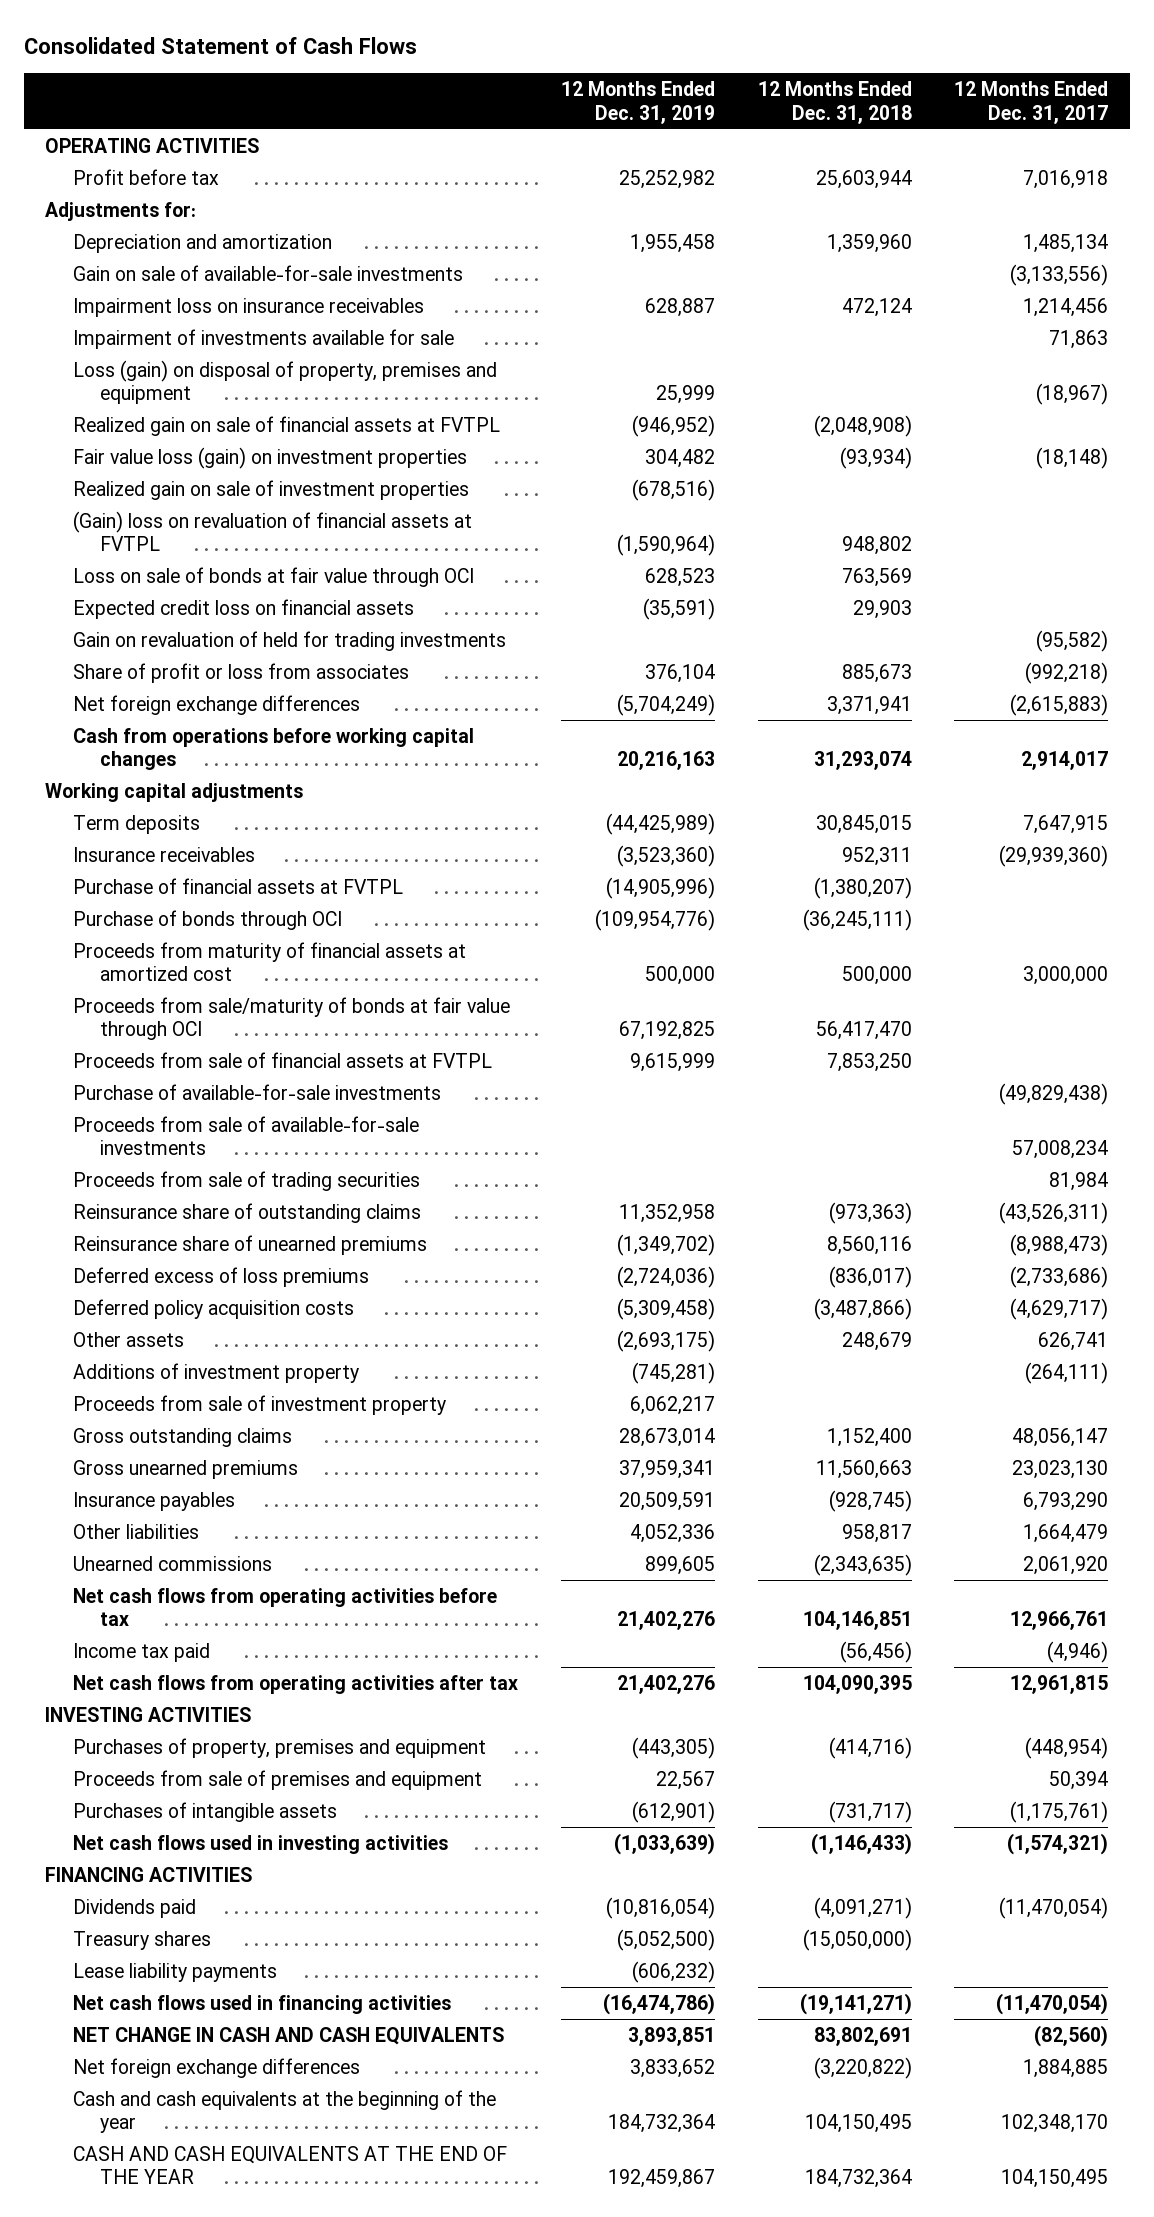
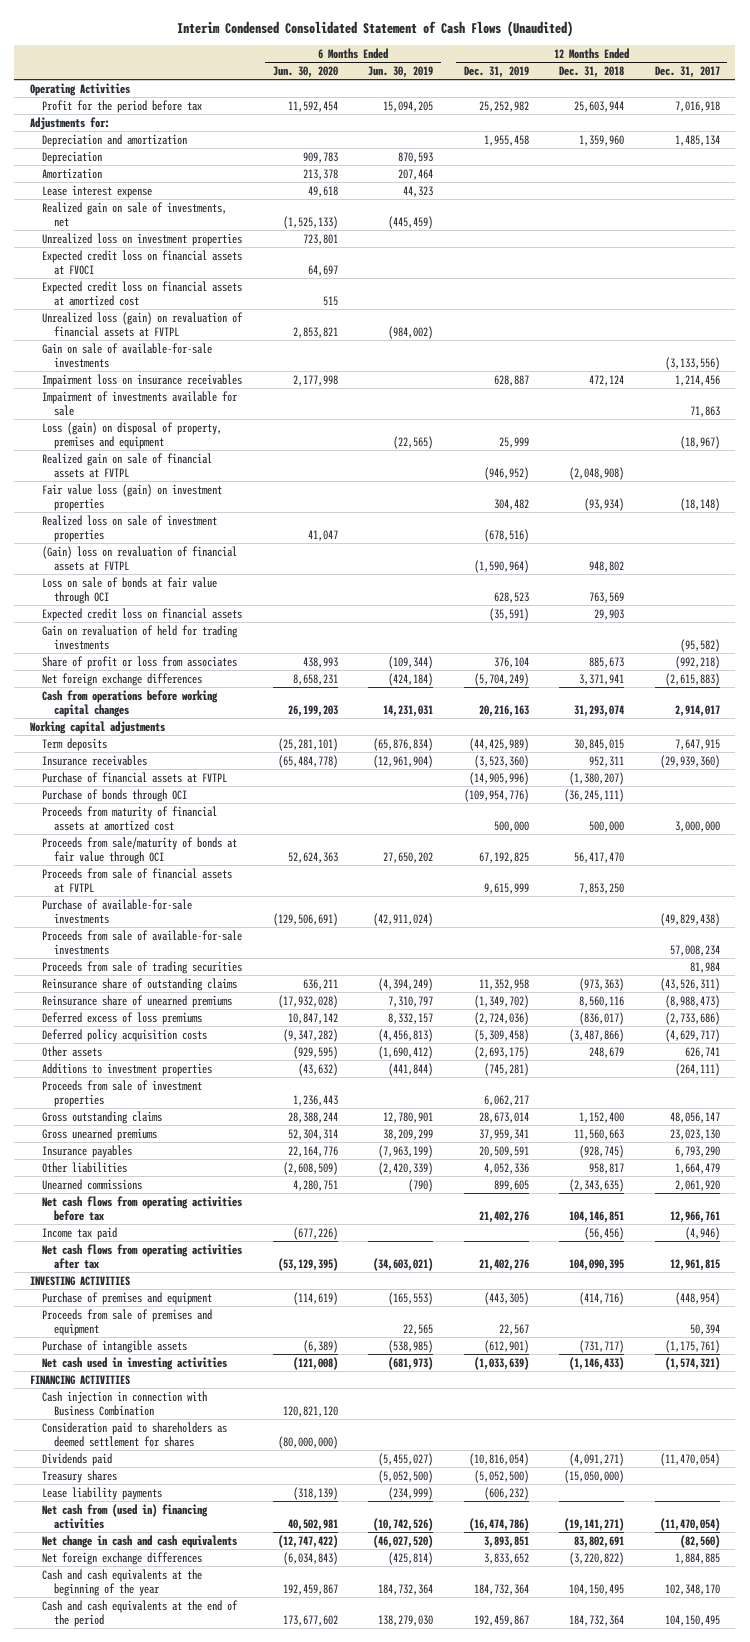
- Consolidated Statement of Cash Flows
+ Interim Condensed Consolidated Statement of Cash Flows (Unaudited)
- | 12 Months Ended Dec. 31, 2019 | 12 Months Ended Dec. 31, 2018 | 12 Months Ended Dec. 31, 2017
+ | 6 Months Ended Jun. 30, 2020 | 6 Months Ended Jun. 30, 2019 | 12 Months Ended Dec. 31, 2019 | 12 Months Ended Dec. 31, 2018 | 12 Months Ended Dec. 31, 2017
- OPERATING ACTIVITIES
- Profit before tax | 25,252,982 | 25,603,944 | 7,016,918
+ Operating Activities
+ Profit for the period before tax | 11,592,454 | 15,094,205 | 25,252,982 | 25,603,944 | 7,016,918
+ Depreciation | 909,783 | 870,593 | | |
+ Amortization | 213,378 | 207,464 | | |
+ Lease interest expense | 49,618 | 44,323 | | |
+ Realized gain on sale of investments, net | (1,525,133) | (445,459) | | |
+ Unrealized loss on investment properties | 723,801 | | | |
+ Expected credit loss on financial assets at FVOCI | 64,697 | | | |
+ Expected credit loss on financial assets at amortized cost | 515 | | | |
+ Unrealized loss (gain) on revaluation of financial assets at FVTPL | 2,853,821 | (984,002) | | |
- Realized gain on sale of investment properties | (678,516) | |
+ Realized loss on sale of investment properties | 41,047 | | (678,516) | |
- Additions of investment property | (745,281) | | (264,111)
- Proceeds from sale of investment property | 6,062,217 | |
+ Additions to investment properties | (43,632) | (441,844) | (745,281) | | (264,111)
+ Proceeds from sale of investment properties | 1,236,443 | | 6,062,217 | |
- Purchases of property, premises and equipment | (443,305) | (414,716) | (448,954)
+ Purchase of premises and equipment | (114,619) | (165,553) | (443,305) | (414,716) | (448,954)
- Purchases of intangible assets | (612,901) | (731,717) | (1,175,761)
- Net cash flows used in investing activities | (1,033,639) | (1,146,433) | (1,574,321)
+ Purchase of intangible assets | (6,389) | (538,985) | (612,901) | (731,717) | (1,175,761)
+ Net cash used in investing activities | (121,008) | (681,973) | (1,033,639) | (1,146,433) | (1,574,321)
+ Cash injection in connection with Business Combination | 120,821,120 | | | |
+ Consideration paid to shareholders as deemed settlement for shares | (80,000,000) | | | |
- Net cash flows used in financing activities | (16,474,786) | (19,141,271) | (11,470,054)
- NET CHANGE IN CASH AND CASH EQUIVALENTS | 3,893,851 | 83,802,691 | (82,560)
+ Net cash from (used in) financing activities | 40,502,981 | (10,742,526) | (16,474,786) | (19,141,271) | (11,470,054)
+ Net change in cash and cash equivalents | (12,747,422) | (46,027,520) | 3,893,851 | 83,802,691 | (82,560)
- CASH AND CASH EQUIVALENTS AT THE END OF THE YEAR | 192,459,867 | 184,732,364 | 104,150,495
+ Cash and cash equivalents at the end of the period | 173,677,602 | 138,279,030 | 192,459,867 | 184,732,364 | 104,150,495

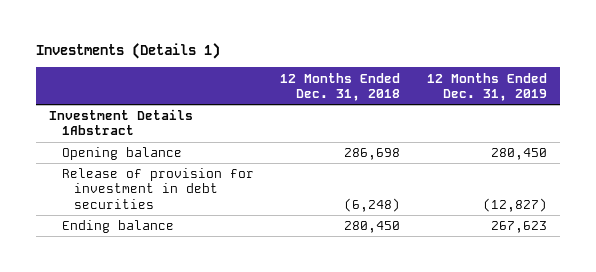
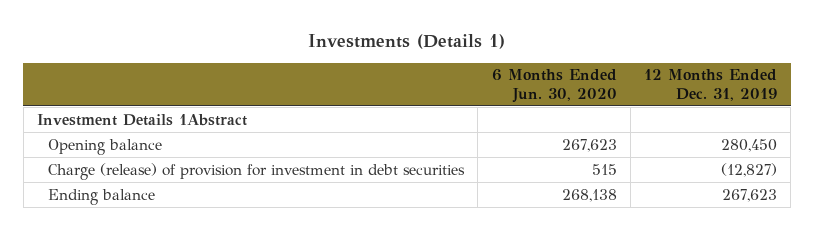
- | 12 Months Ended Dec. 31, 2018 | 12 Months Ended Dec. 31, 2019
+ | 6 Months Ended Jun. 30, 2020 | 12 Months Ended Dec. 31, 2019
- Release of provision for investment in debt securities | (6,248) | (12,827)
+ Charge (release) of provision for investment in debt securities | 515 | (12,827)

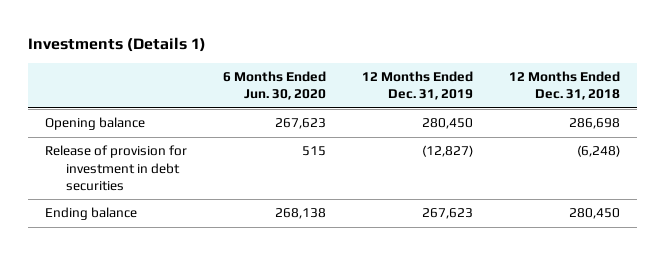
- | 6 Months Ended Jun. 30, 2020 | 12 Months Ended Dec. 31, 2019
+ | 6 Months Ended Jun. 30, 2020 | 12 Months Ended Dec. 31, 2019 | 12 Months Ended Dec. 31, 2018
- Investment Details 1Abstract
- Charge (release) of provision for investment in debt securities | 515 | (12,827)
+ Release of provision for investment in debt securities | 515 | (12,827) | (6,248)

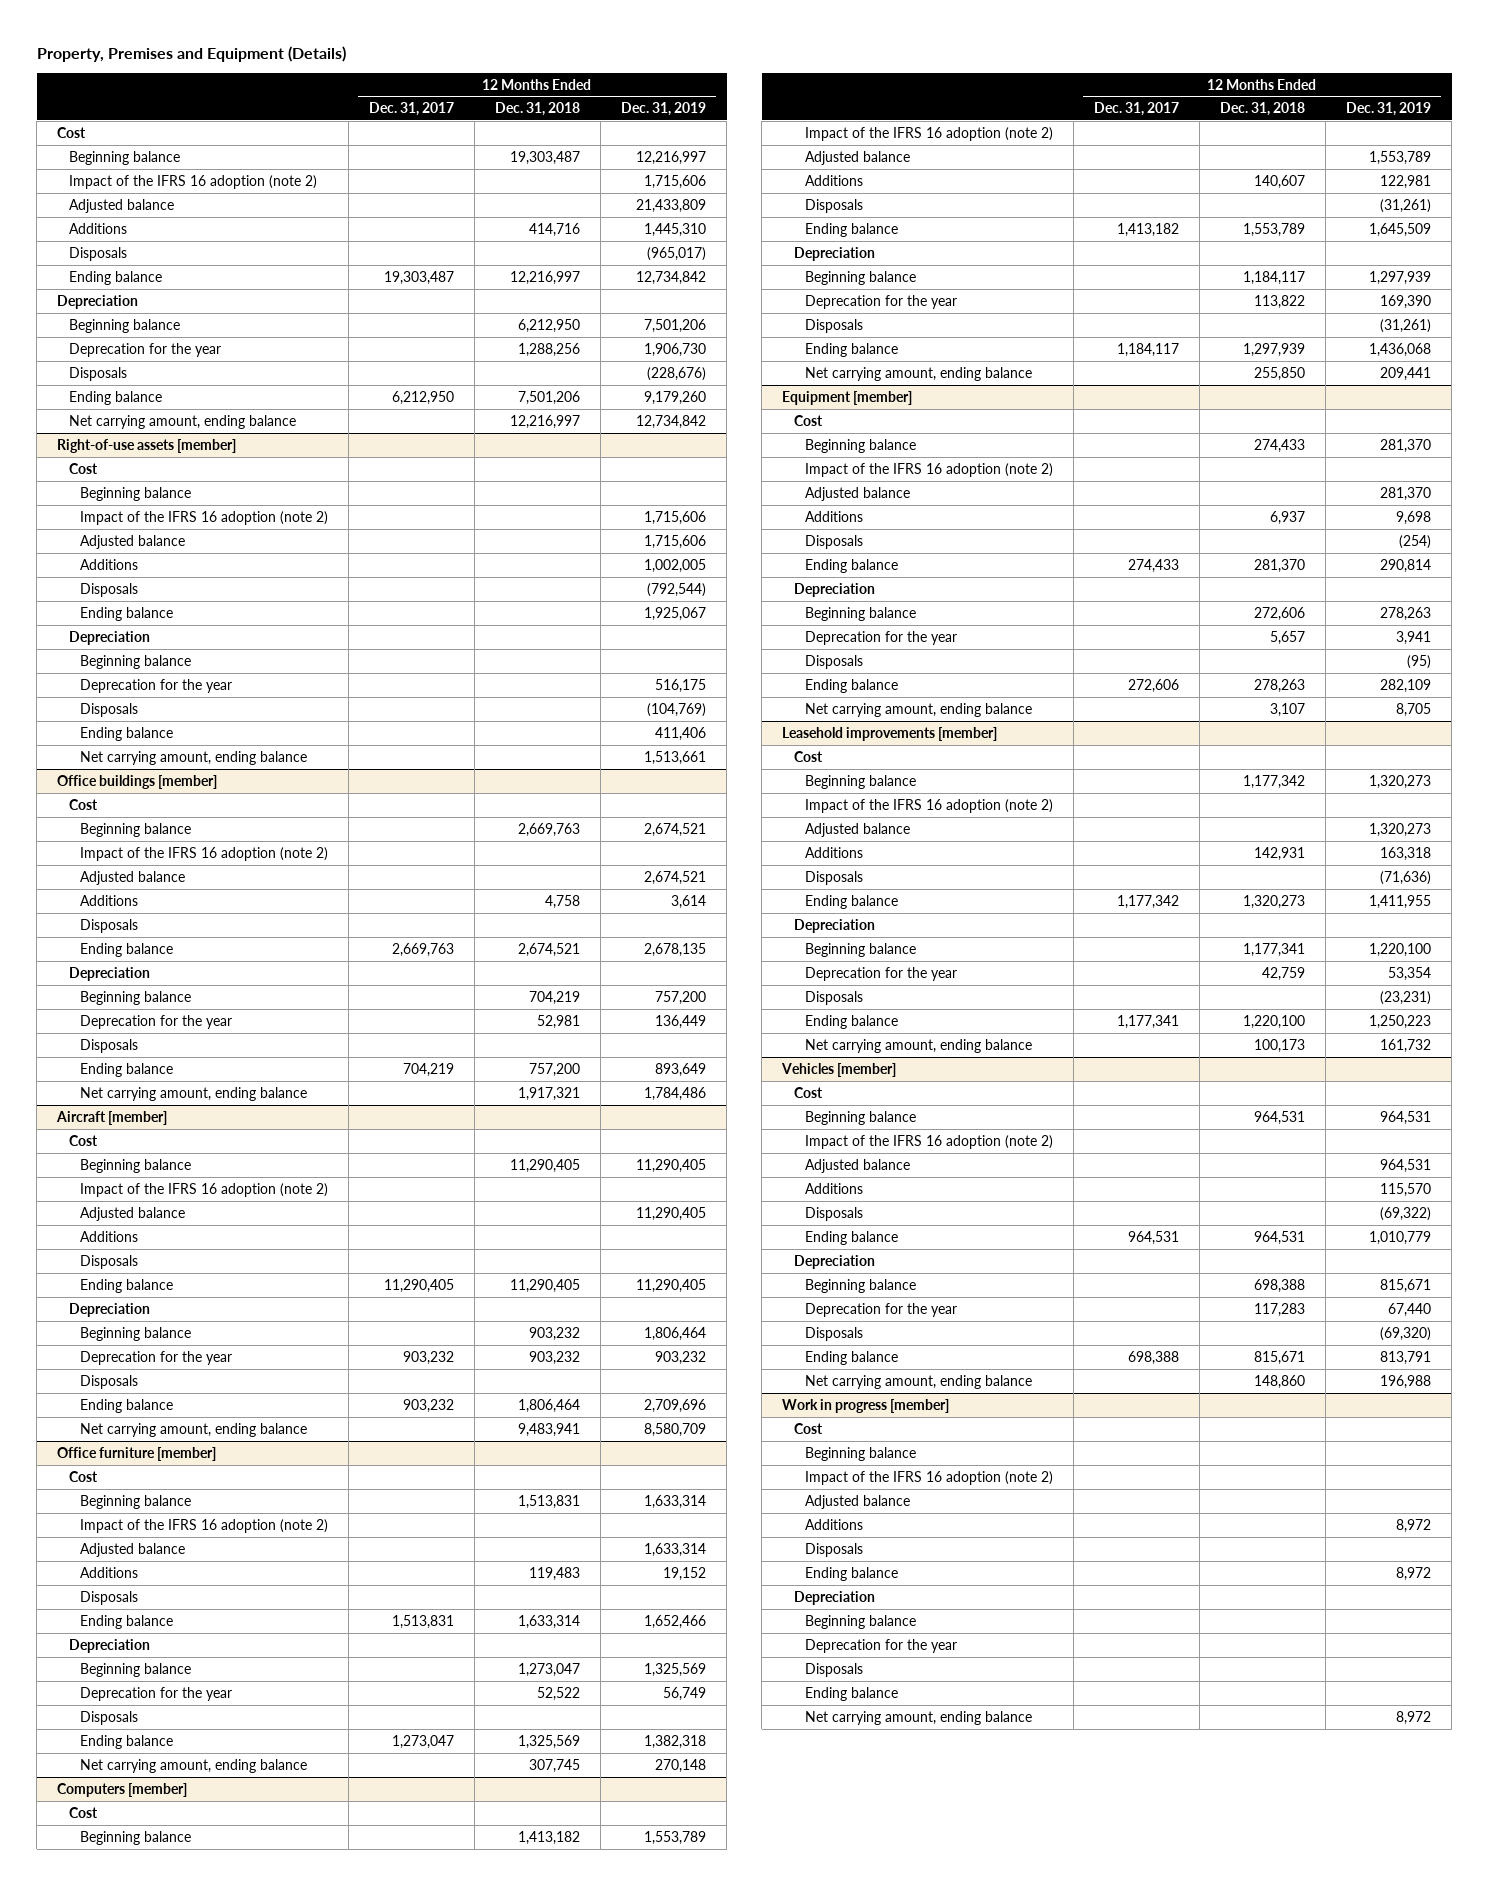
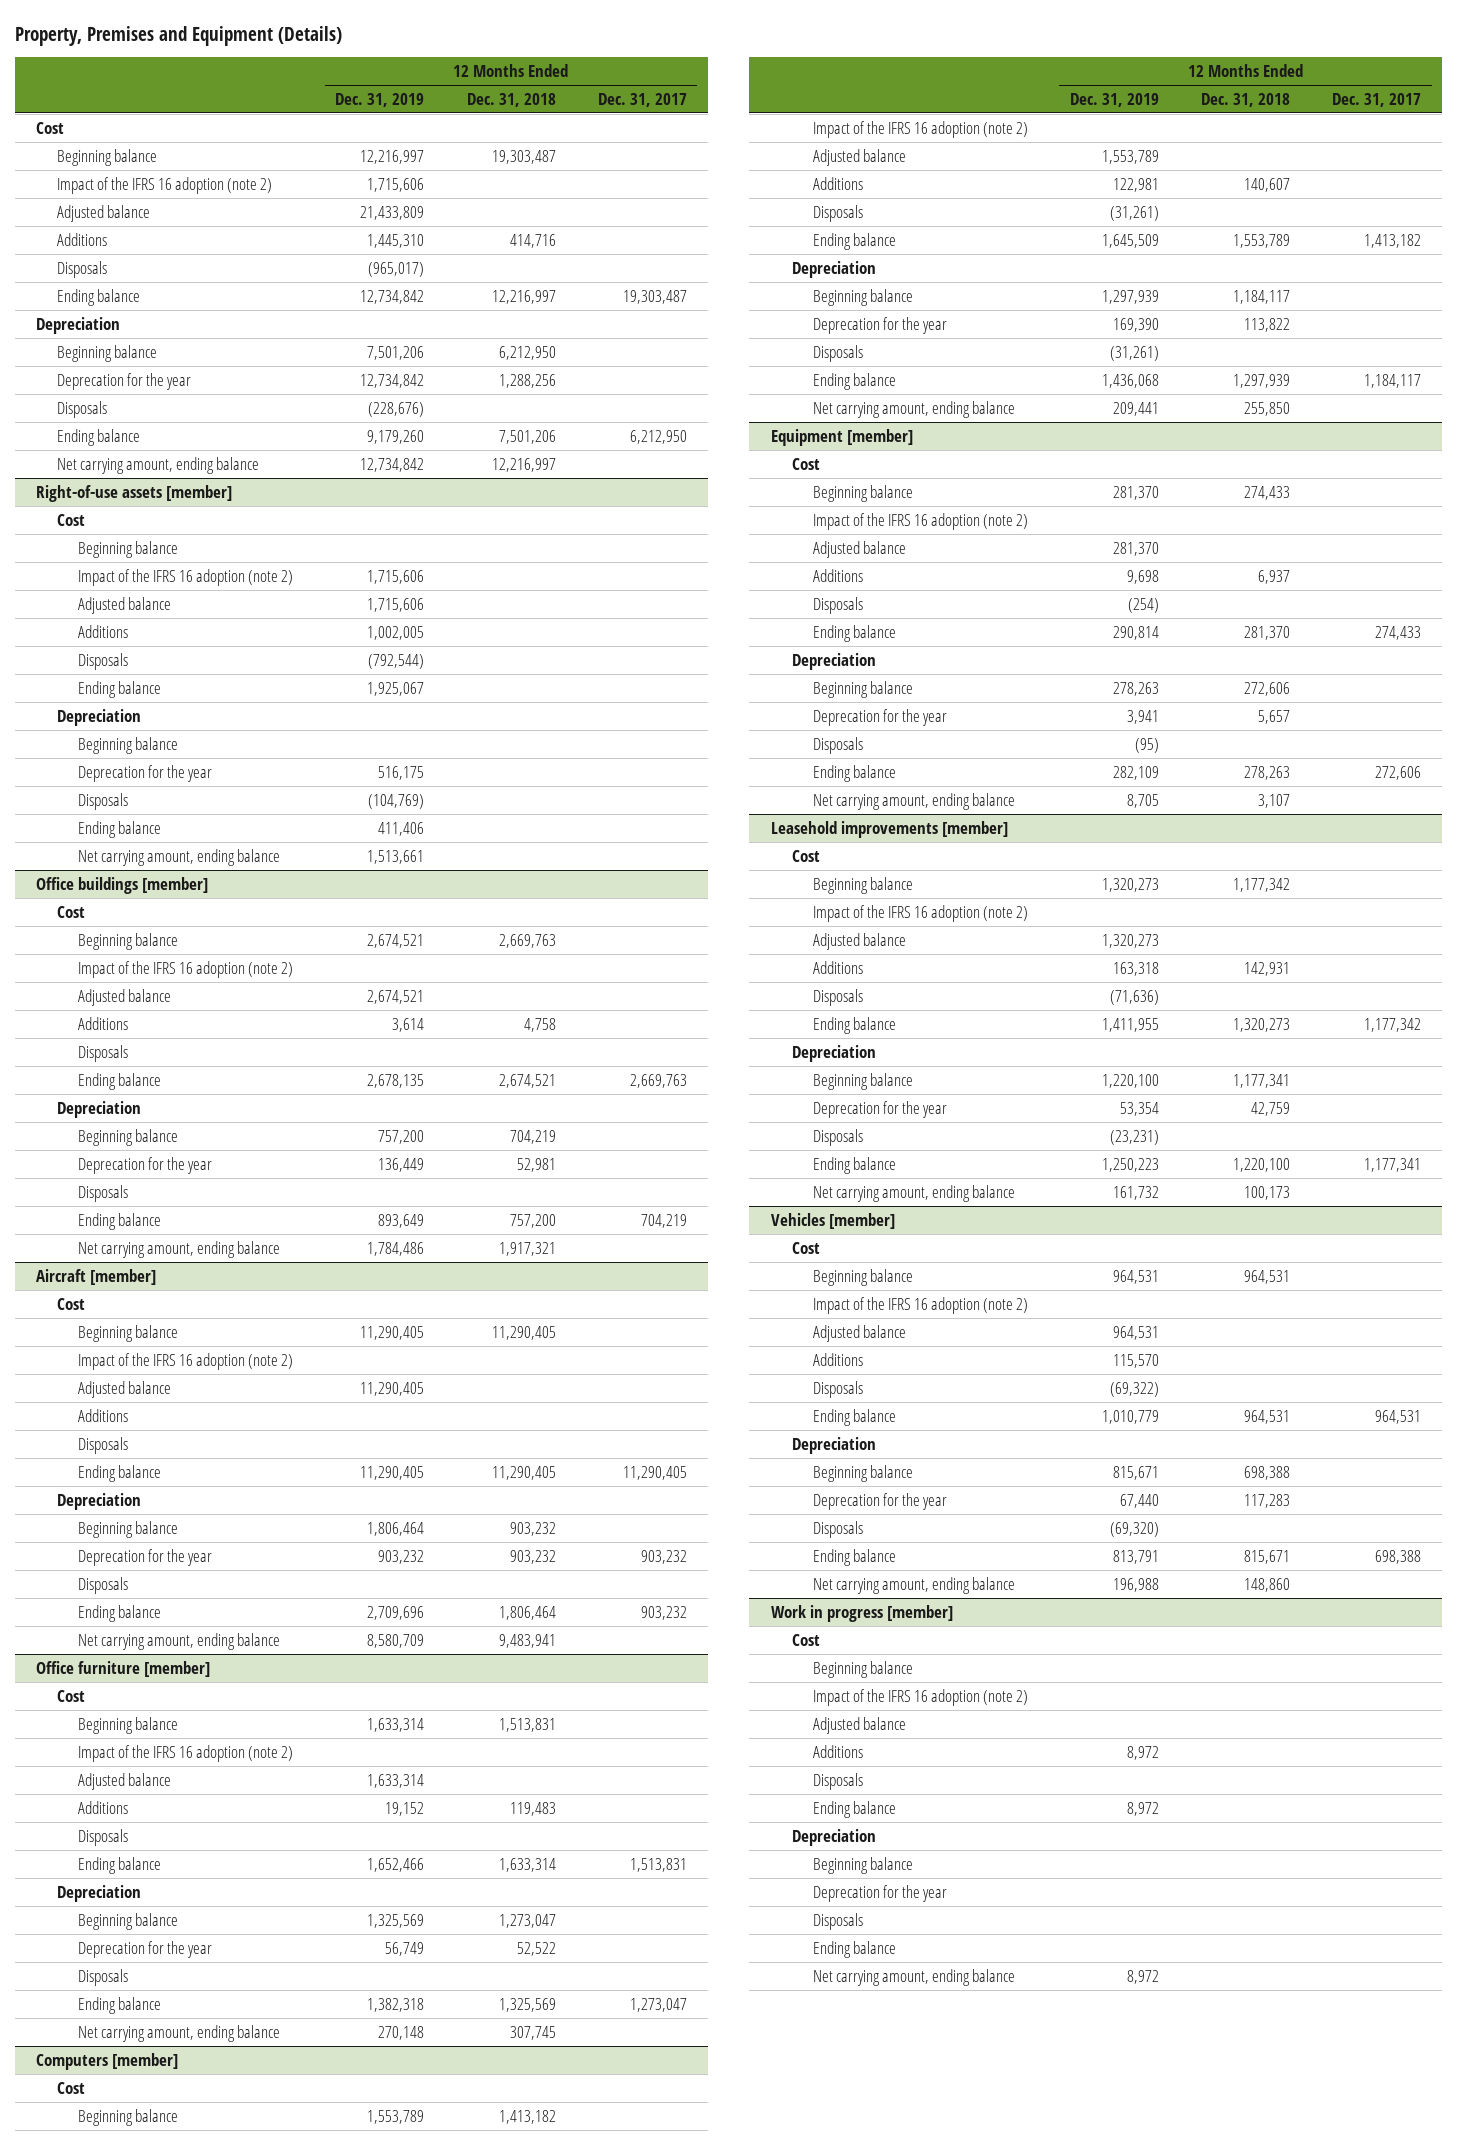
- | 12 Months Ended Dec. 31, 2017 | 12 Months Ended Dec. 31, 2018 | 12 Months Ended Dec. 31, 2019
+ | 12 Months Ended Dec. 31, 2019 | 12 Months Ended Dec. 31, 2018 | 12 Months Ended Dec. 31, 2017
- Deprecation for the year | | 1,288,256 | 1,906,730
+ Deprecation for the year | 12,734,842 | 1,288,256 |

